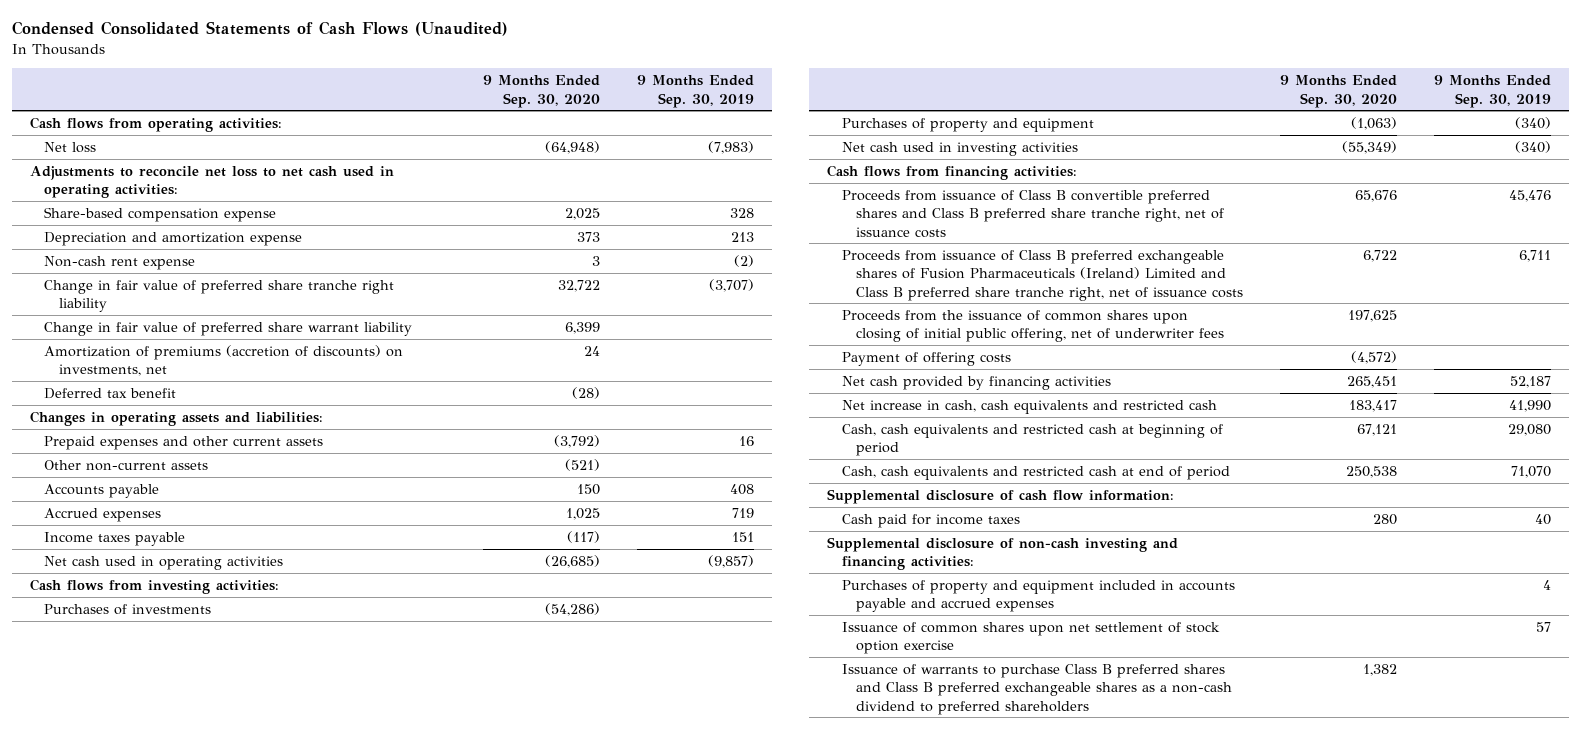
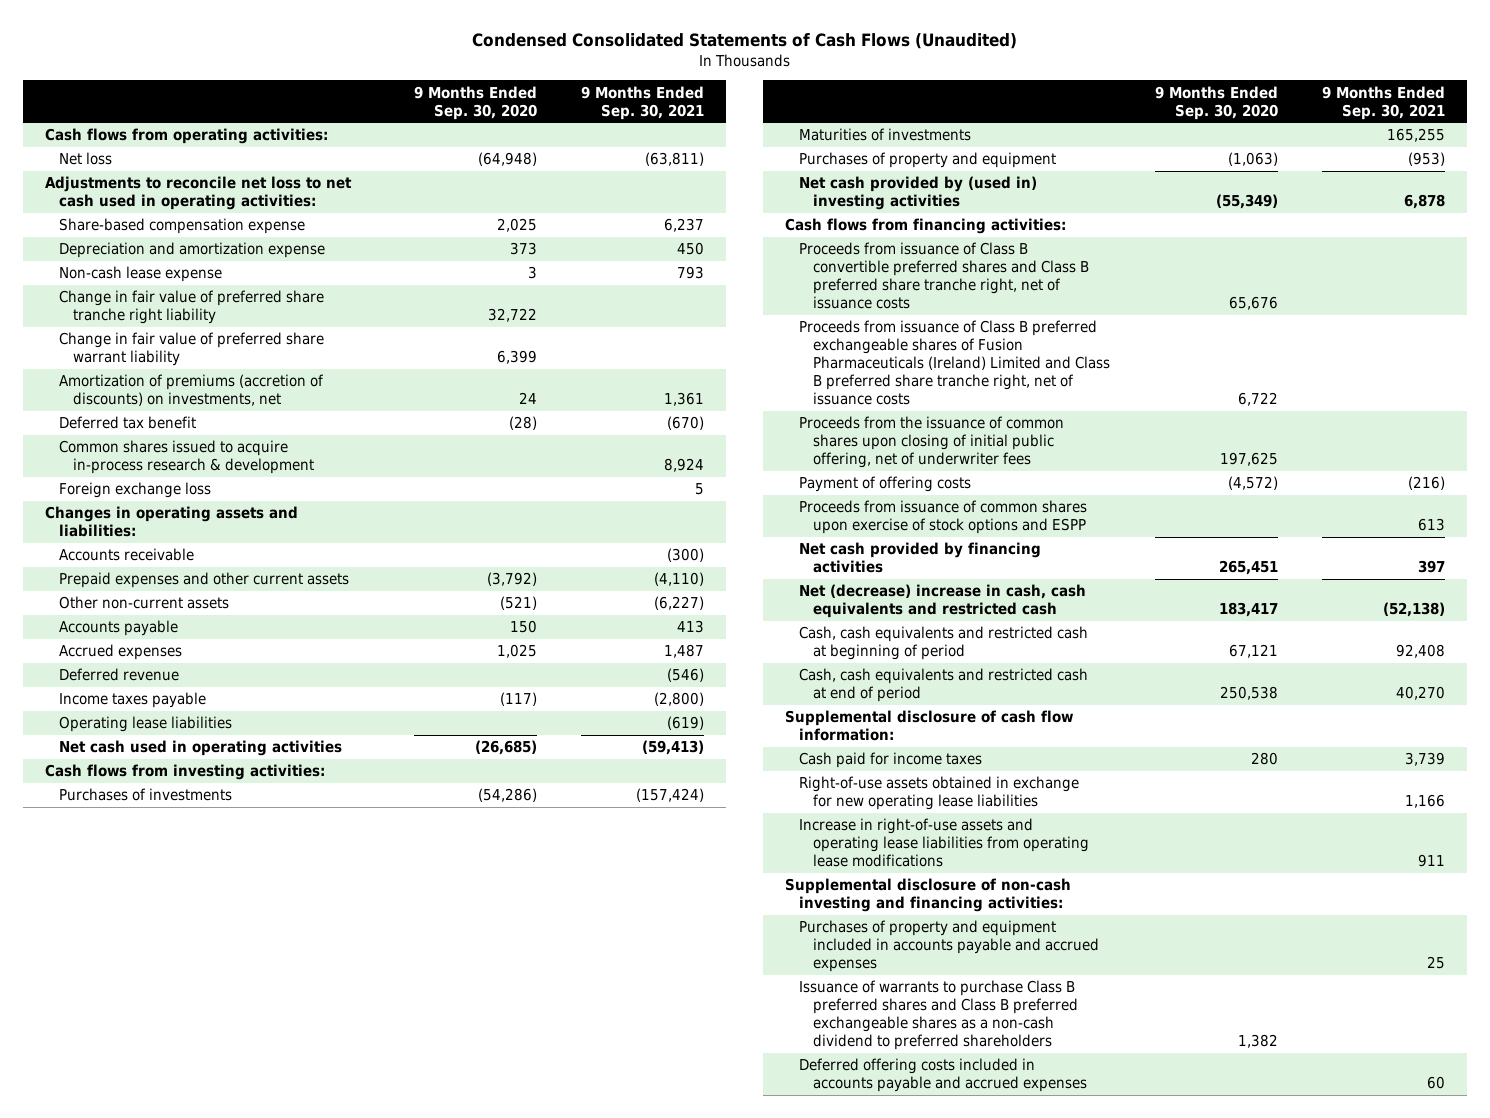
- | 9 Months Ended Sep. 30, 2020 | 9 Months Ended Sep. 30, 2019
+ | 9 Months Ended Sep. 30, 2020 | 9 Months Ended Sep. 30, 2021
- Non-cash rent expense | 3 | (2)
+ Non-cash lease expense | 3 | 793
+ Common shares issued to acquire in-process research & development | | 8,924
+ Foreign exchange loss | | 5
+ Accounts receivable | | (300)
+ Deferred revenue | | (546)
+ Operating lease liabilities | | (619)
+ Maturities of investments | | 165,255
- Net cash used in investing activities | (55,349) | (340)
+ Net cash provided by (used in) investing activities | (55,349) | 6,878
+ Proceeds from issuance of common shares upon exercise of stock options and ESPP | | 613
- Net increase in cash, cash equivalents and restricted cash | 183,417 | 41,990
+ Net (decrease) increase in cash, cash equivalents and restricted cash | 183,417 | (52,138)
+ Right-of-use assets obtained in exchange for new operating lease liabilities | | 1,166
+ Increase in right-of-use assets and operating lease liabilities from operating lease modifications | | 911
- Issuance of common shares upon net settlement of stock option exercise | | 57
+ Deferred offering costs included in accounts payable and accrued expenses | | 60

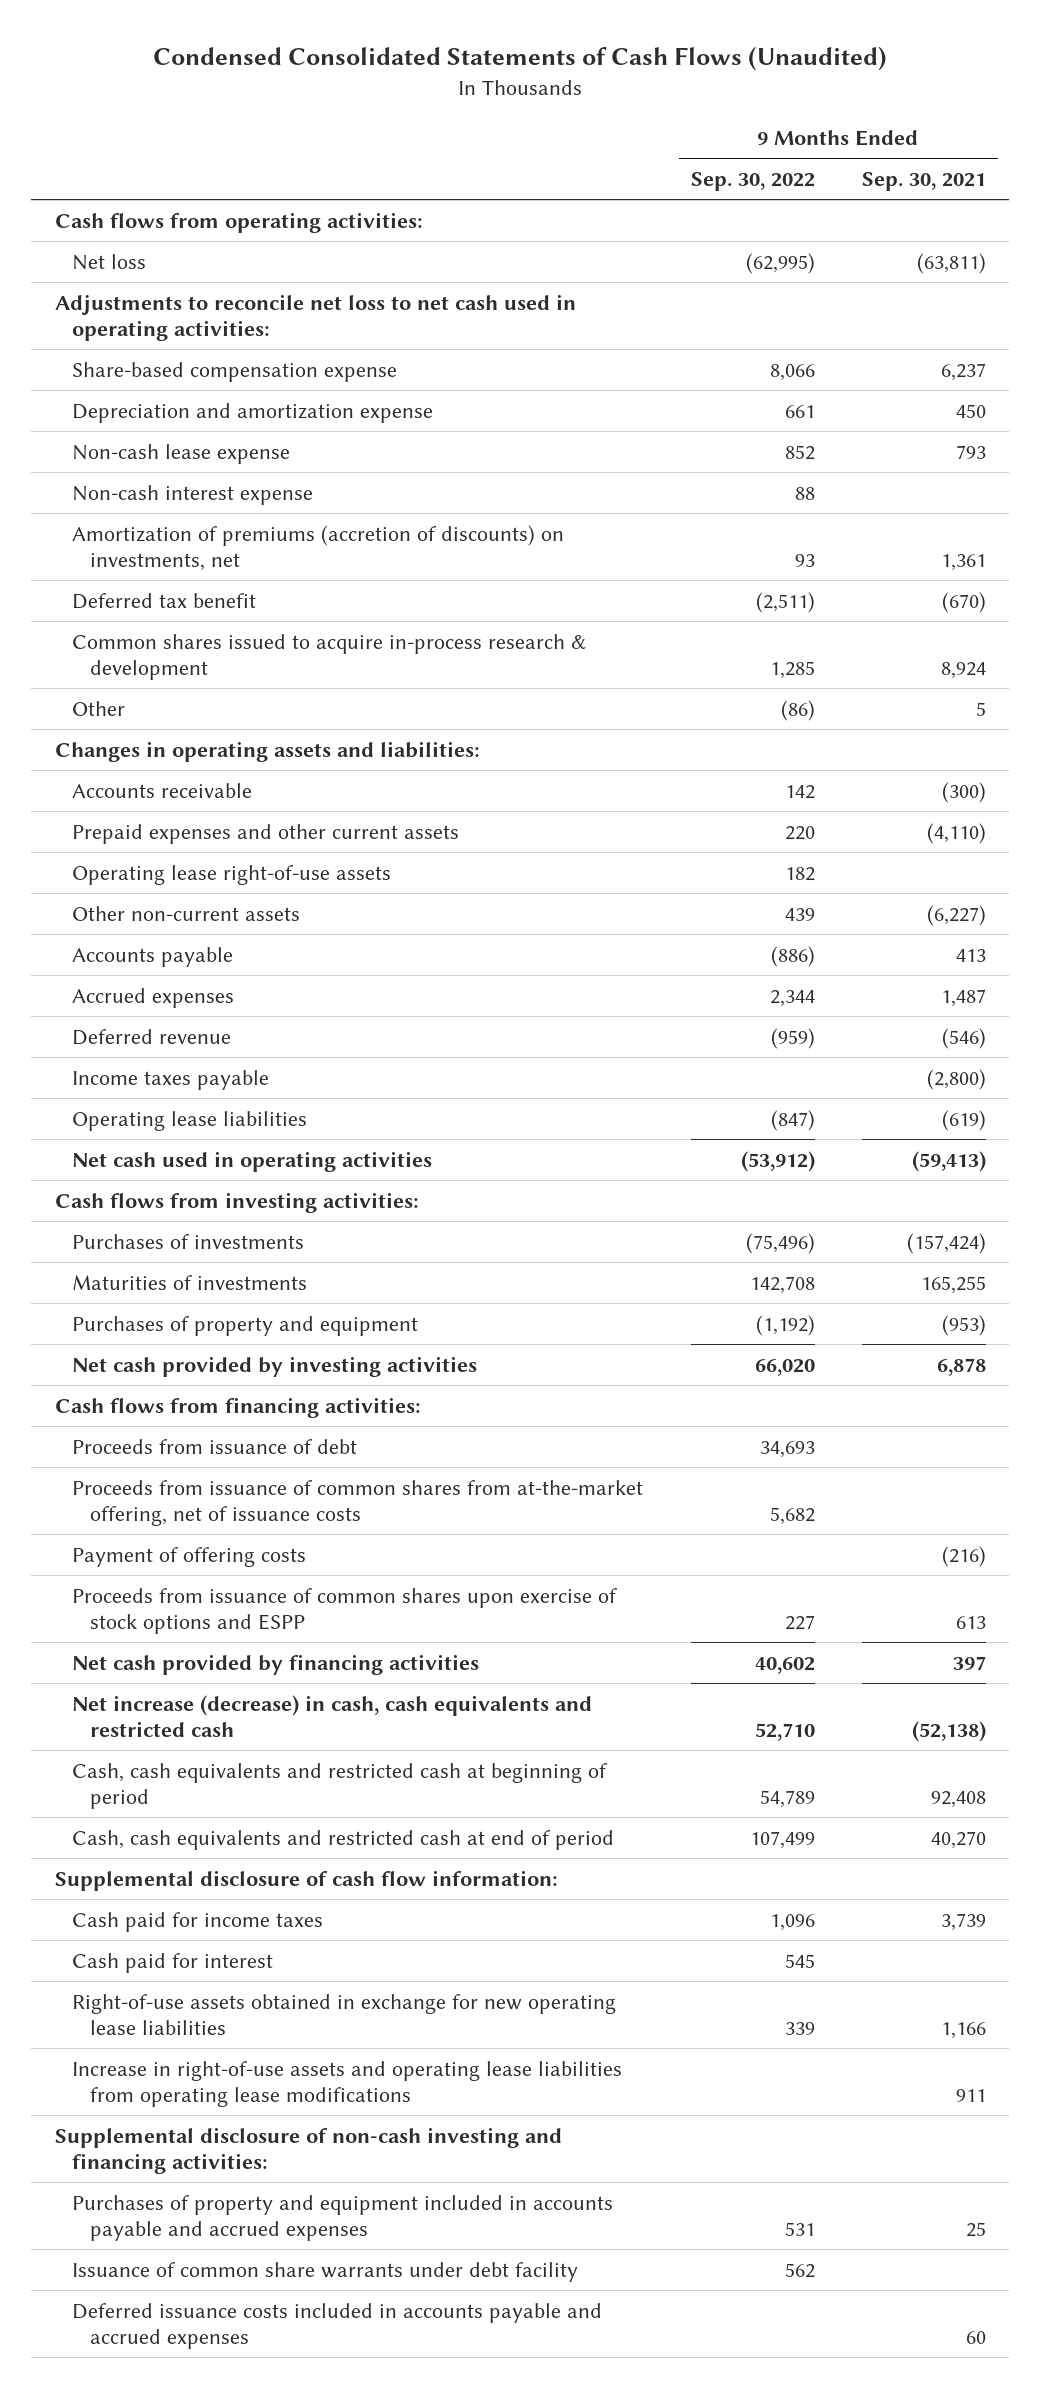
- | 9 Months Ended Sep. 30, 2020 | 9 Months Ended Sep. 30, 2021
+ | 9 Months Ended Sep. 30, 2022 | 9 Months Ended Sep. 30, 2021
- Change in fair value of preferred share tranche right liability | 32,722 |
- Change in fair value of preferred share warrant liability | 6,399 |
+ Non-cash interest expense | 88 |
- Foreign exchange loss | | 5
+ Other | (86) | 5
+ Operating lease right-of-use assets | 182 |
- Net cash provided by (used in) investing activities | (55,349) | 6,878
+ Net cash provided by investing activities | 66,020 | 6,878
- Proceeds from issuance of Class B convertible preferred shares and Class B preferred share tranche right, net of issuance costs | 65,676 |
- Proceeds from issuance of Class B preferred exchangeable shares of Fusion Pharmaceuticals (Ireland) Limited and Class B preferred share tranche right, net of issuance costs | 6,722 |
- Proceeds from the issuance of common shares upon closing of initial public offering, net of underwriter fees | 197,625 |
+ Proceeds from issuance of debt | 34,693 |
+ Proceeds from issuance of common shares from at-the-market offering, net of issuance costs | 5,682 |
- Net (decrease) increase in cash, cash equivalents and restricted cash | 183,417 | (52,138)
+ Net increase (decrease) in cash, cash equivalents and restricted cash | 52,710 | (52,138)
+ Cash paid for interest | 545 |
- Issuance of warrants to purchase Class B preferred shares and Class B preferred exchangeable shares as a non-cash dividend to preferred shareholders | 1,382 |
- Deferred offering costs included in accounts payable and accrued expenses | | 60
+ Issuance of common share warrants under debt facility | 562 |
+ Deferred issuance costs included in accounts payable and accrued expenses | | 60

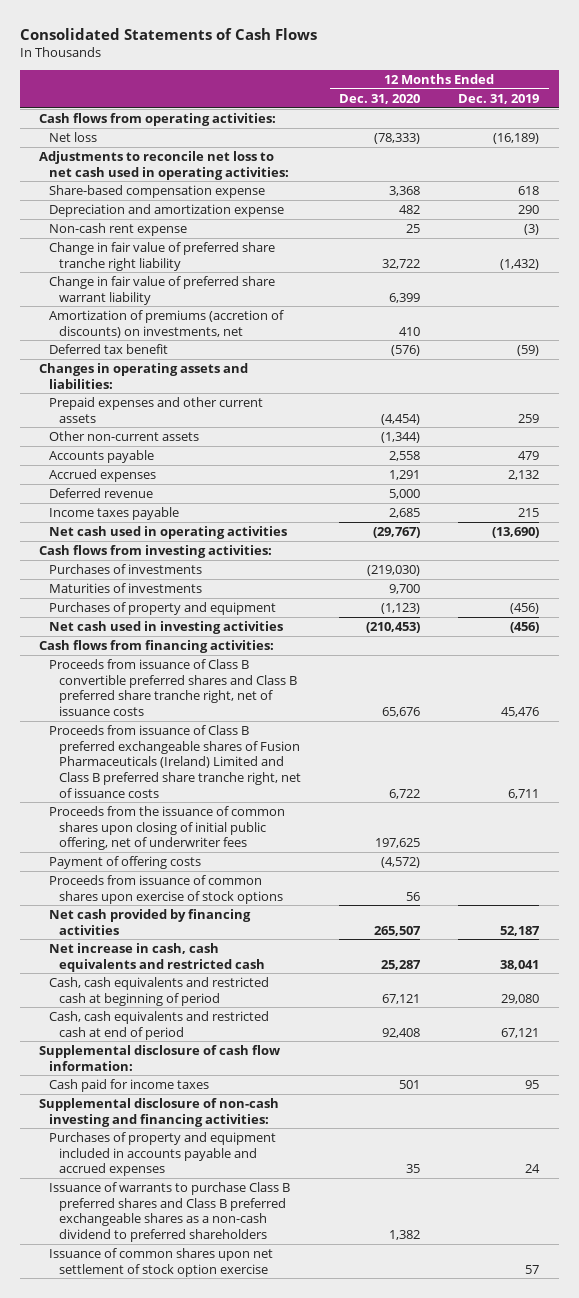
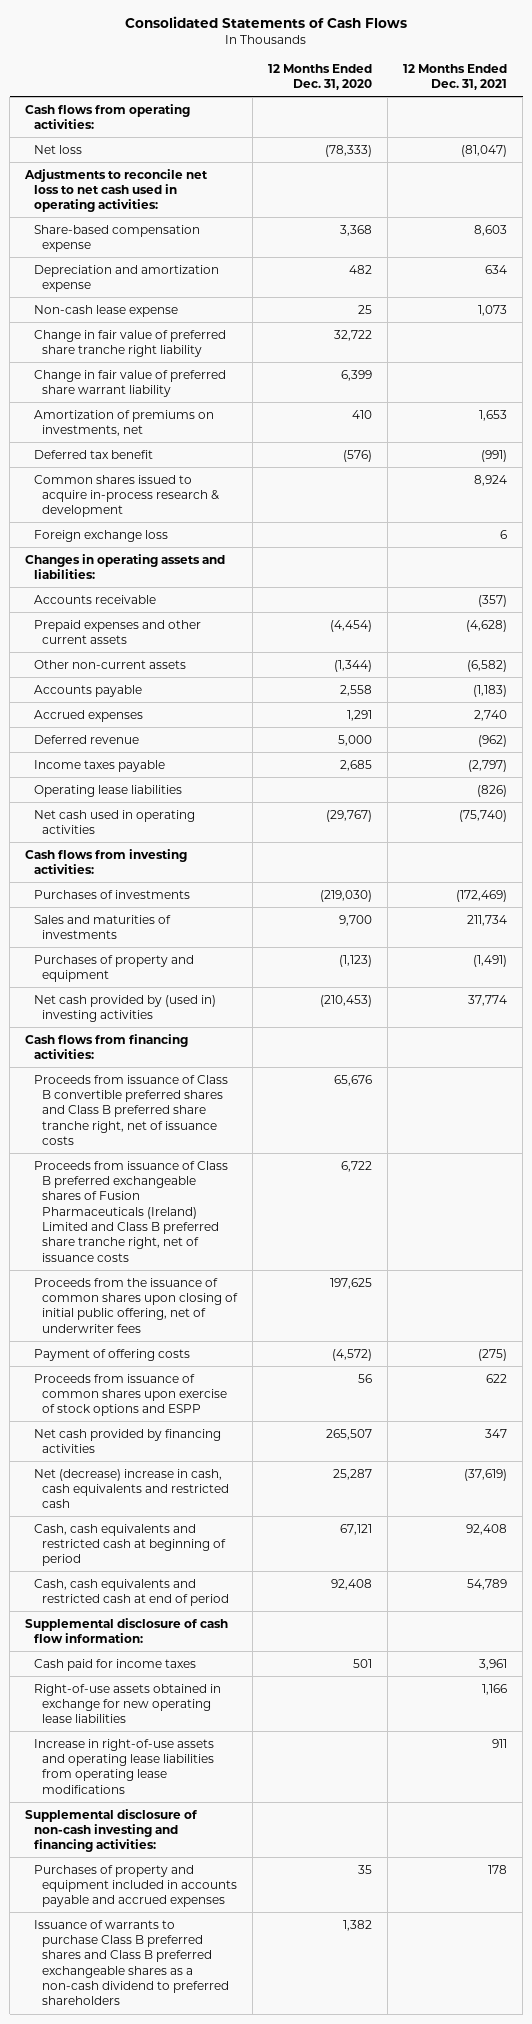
- | 12 Months Ended Dec. 31, 2020 | 12 Months Ended Dec. 31, 2019
+ | 12 Months Ended Dec. 31, 2020 | 12 Months Ended Dec. 31, 2021
- Non-cash rent expense | 25 | (3)
+ Non-cash lease expense | 25 | 1,073
- Amortization of premiums (accretion of discounts) on investments, net | 410 |
+ Amortization of premiums on investments, net | 410 | 1,653
+ Common shares issued to acquire in-process research & development | | 8,924
+ Foreign exchange loss | | 6
+ Accounts receivable | | (357)
+ Operating lease liabilities | | (826)
- Maturities of investments | 9,700 |
+ Sales and maturities of investments | 9,700 | 211,734
- Net cash used in investing activities | (210,453) | (456)
+ Net cash provided by (used in) investing activities | (210,453) | 37,774
- Proceeds from issuance of common shares upon exercise of stock options | 56 |
+ Proceeds from issuance of common shares upon exercise of stock options and ESPP | 56 | 622
- Net increase in cash, cash equivalents and restricted cash | 25,287 | 38,041
+ Net (decrease) increase in cash, cash equivalents and restricted cash | 25,287 | (37,619)
+ Right-of-use assets obtained in exchange for new operating lease liabilities | | 1,166
+ Increase in right-of-use assets and operating lease liabilities from operating lease modifications | | 911
- Issuance of common shares upon net settlement of stock option exercise | | 57

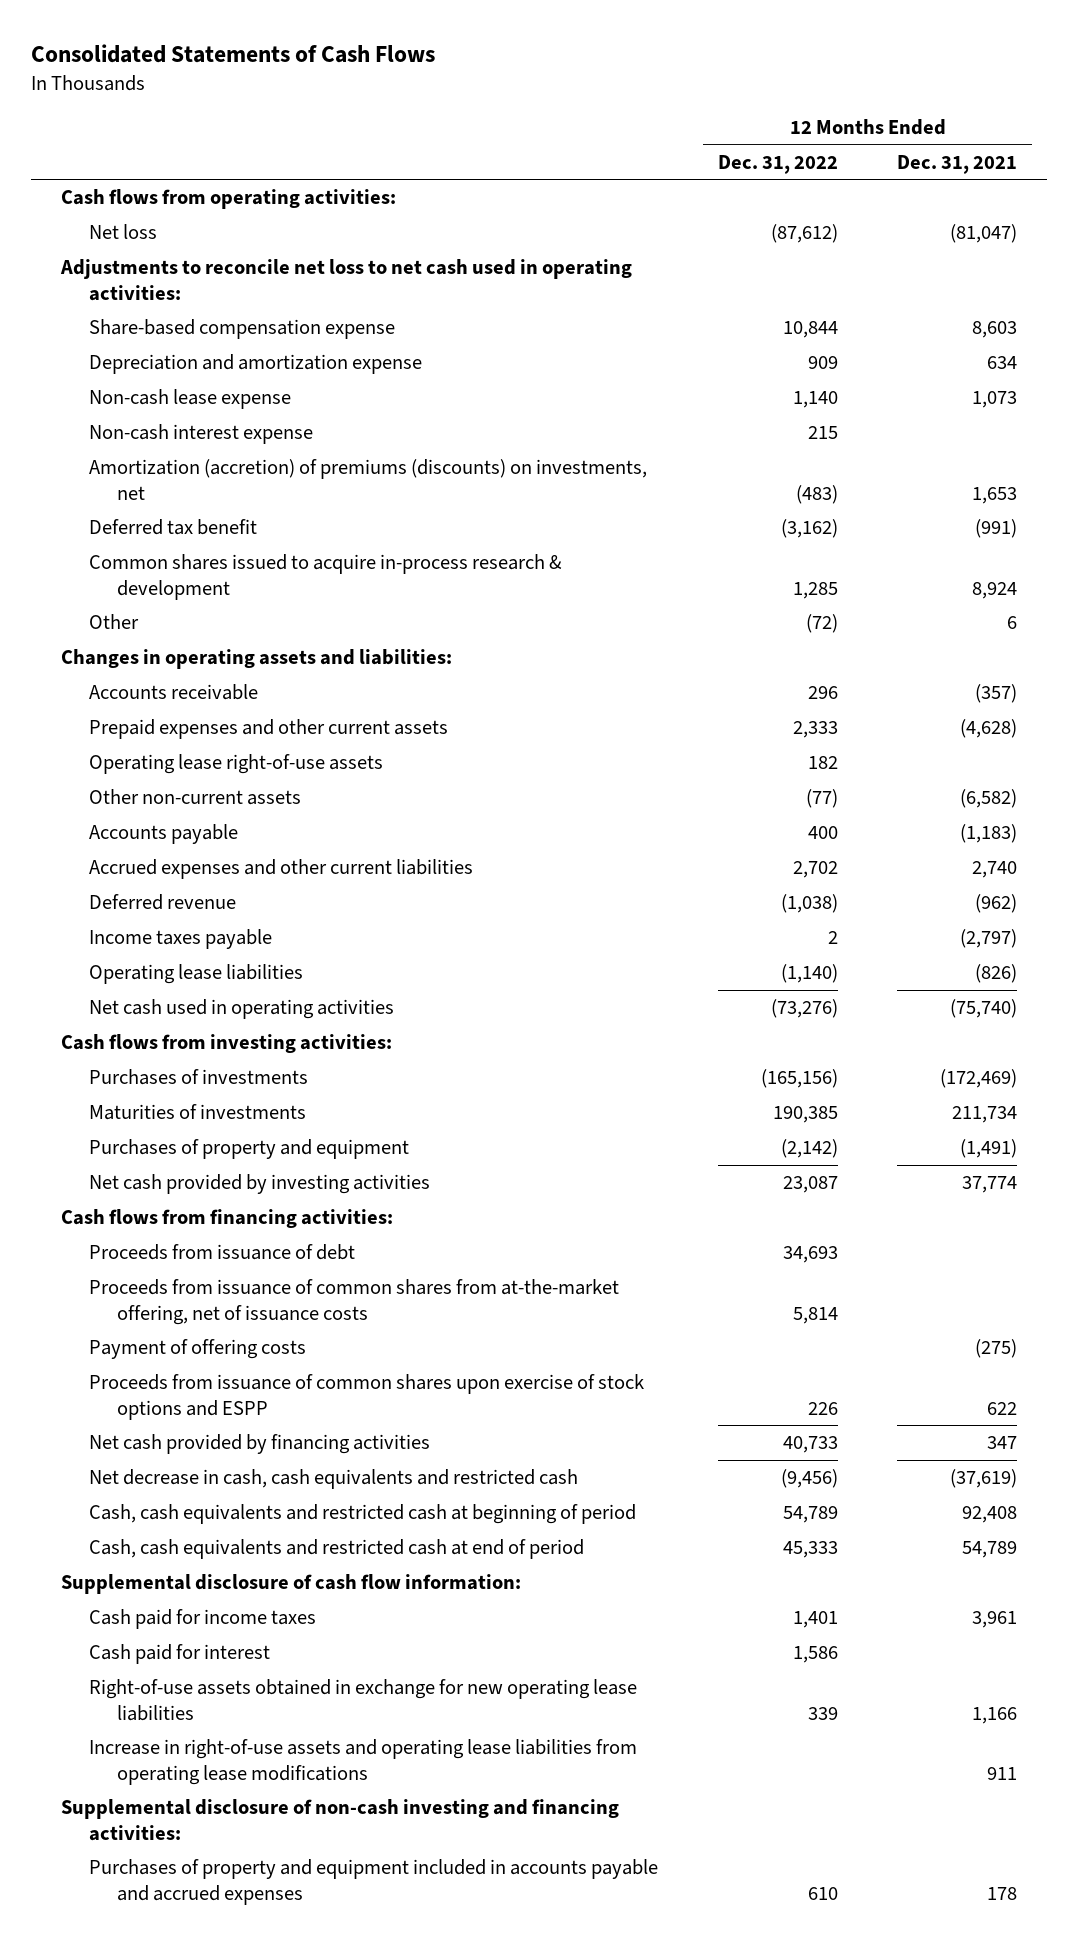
- | 12 Months Ended Dec. 31, 2020 | 12 Months Ended Dec. 31, 2021
+ | 12 Months Ended Dec. 31, 2022 | 12 Months Ended Dec. 31, 2021
- Change in fair value of preferred share tranche right liability | 32,722 |
- Change in fair value of preferred share warrant liability | 6,399 |
- Amortization of premiums on investments, net | 410 | 1,653
+ Non-cash interest expense | 215 |
+ Amortization (accretion) of premiums (discounts) on investments, net | (483) | 1,653
- Foreign exchange loss | | 6
+ Other | (72) | 6
+ Operating lease right-of-use assets | 182 |
- Accrued expenses | 1,291 | 2,740
+ Accrued expenses and other current liabilities | 2,702 | 2,740
- Sales and maturities of investments | 9,700 | 211,734
+ Maturities of investments | 190,385 | 211,734
- Net cash provided by (used in) investing activities | (210,453) | 37,774
+ Net cash provided by investing activities | 23,087 | 37,774
- Proceeds from issuance of Class B convertible preferred shares and Class B preferred share tranche right, net of issuance costs | 65,676 |
- Proceeds from issuance of Class B preferred exchangeable shares of Fusion Pharmaceuticals (Ireland) Limited and Class B preferred share tranche right, net of issuance costs | 6,722 |
- Proceeds from the issuance of common shares upon closing of initial public offering, net of underwriter fees | 197,625 |
+ Proceeds from issuance of debt | 34,693 |
+ Proceeds from issuance of common shares from at-the-market offering, net of issuance costs | 5,814 |
- Net (decrease) increase in cash, cash equivalents and restricted cash | 25,287 | (37,619)
+ Net decrease in cash, cash equivalents and restricted cash | (9,456) | (37,619)
+ Cash paid for interest | 1,586 |
- Issuance of warrants to purchase Class B preferred shares and Class B preferred exchangeable shares as a non-cash dividend to preferred shareholders | 1,382 |

